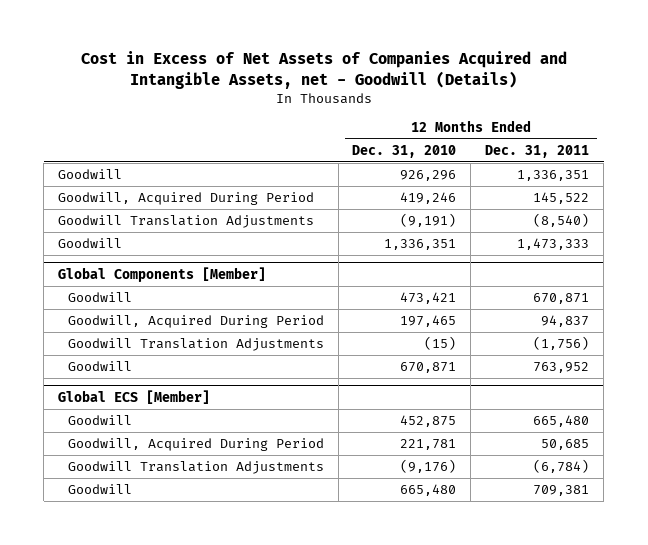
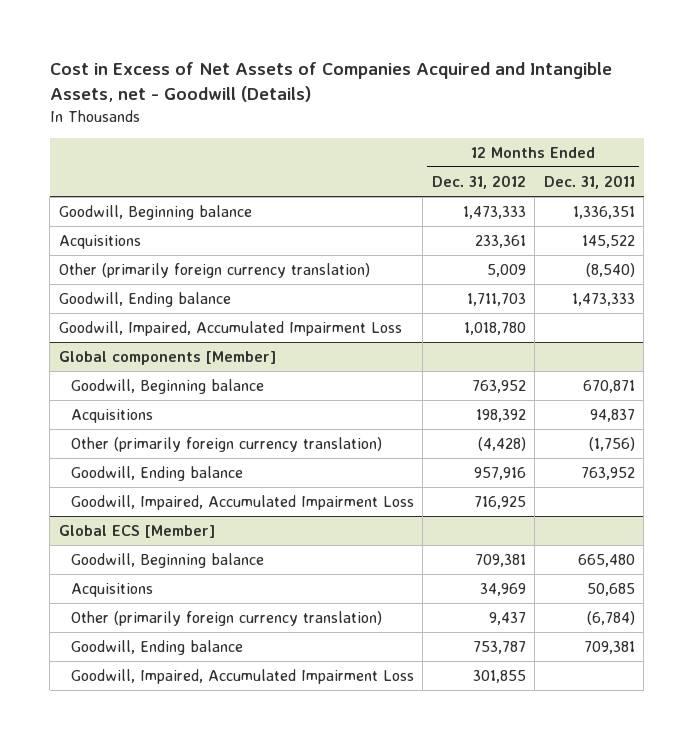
- | 12 Months Ended Dec. 31, 2010 | 12 Months Ended Dec. 31, 2011
+ | 12 Months Ended Dec. 31, 2012 | 12 Months Ended Dec. 31, 2011
- Goodwill | 926,296 | 1,336,351
- Goodwill, Acquired During Period | 419,246 | 145,522
- Goodwill Translation Adjustments | (9,191) | (8,540)
- Goodwill | 1,336,351 | 1,473,333
- Global Components [Member]
- Goodwill | 473,421 | 670,871
- Goodwill, Acquired During Period | 197,465 | 94,837
- Goodwill Translation Adjustments | (15) | (1,756)
- Goodwill | 670,871 | 763,952
+ Goodwill, Beginning balance | 1,473,333 | 1,336,351
+ Acquisitions | 233,361 | 145,522
+ Other (primarily foreign currency translation) | 5,009 | (8,540)
+ Goodwill, Ending balance | 1,711,703 | 1,473,333
+ Goodwill, Impaired, Accumulated Impairment Loss | 1,018,780 |
+ Global components [Member]
+ Goodwill, Beginning balance | 763,952 | 670,871
+ Acquisitions | 198,392 | 94,837
+ Other (primarily foreign currency translation) | (4,428) | (1,756)
+ Goodwill, Ending balance | 957,916 | 763,952
+ Goodwill, Impaired, Accumulated Impairment Loss | 716,925 |
@ Global ECS [Member]
- Goodwill | 452,875 | 665,480
- Goodwill, Acquired During Period | 221,781 | 50,685
- Goodwill Translation Adjustments | (9,176) | (6,784)
- Goodwill | 665,480 | 709,381
+ Goodwill, Beginning balance | 709,381 | 665,480
+ Acquisitions | 34,969 | 50,685
+ Other (primarily foreign currency translation) | 9,437 | (6,784)
+ Goodwill, Ending balance | 753,787 | 709,381
+ Goodwill, Impaired, Accumulated Impairment Loss | 301,855 |

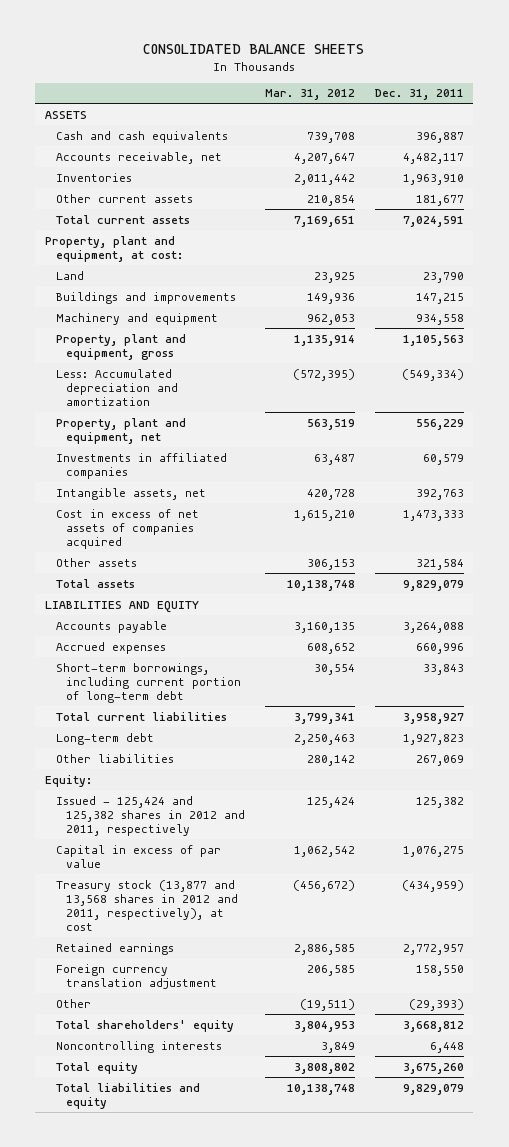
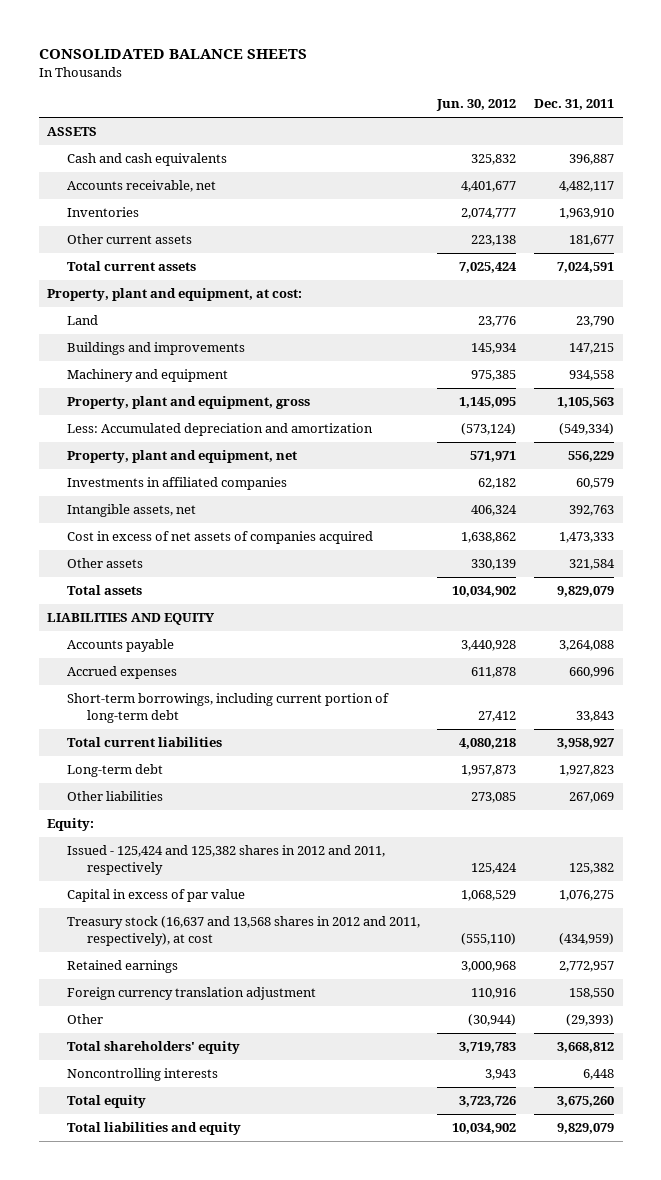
- | Mar. 31, 2012 | Dec. 31, 2011
+ | Jun. 30, 2012 | Dec. 31, 2011
- Treasury stock (13,877 and 13,568 shares in 2012 and 2011, respectively), at cost | (456,672) | (434,959)
+ Treasury stock (16,637 and 13,568 shares in 2012 and 2011, respectively), at cost | (555,110) | (434,959)

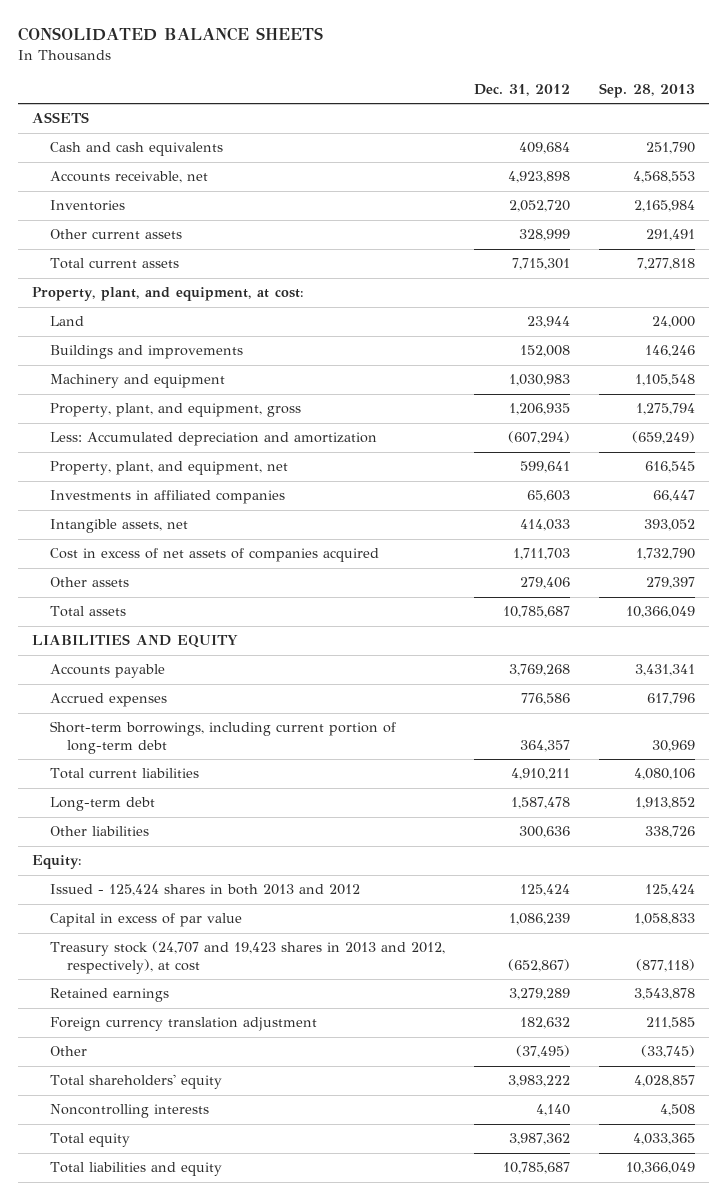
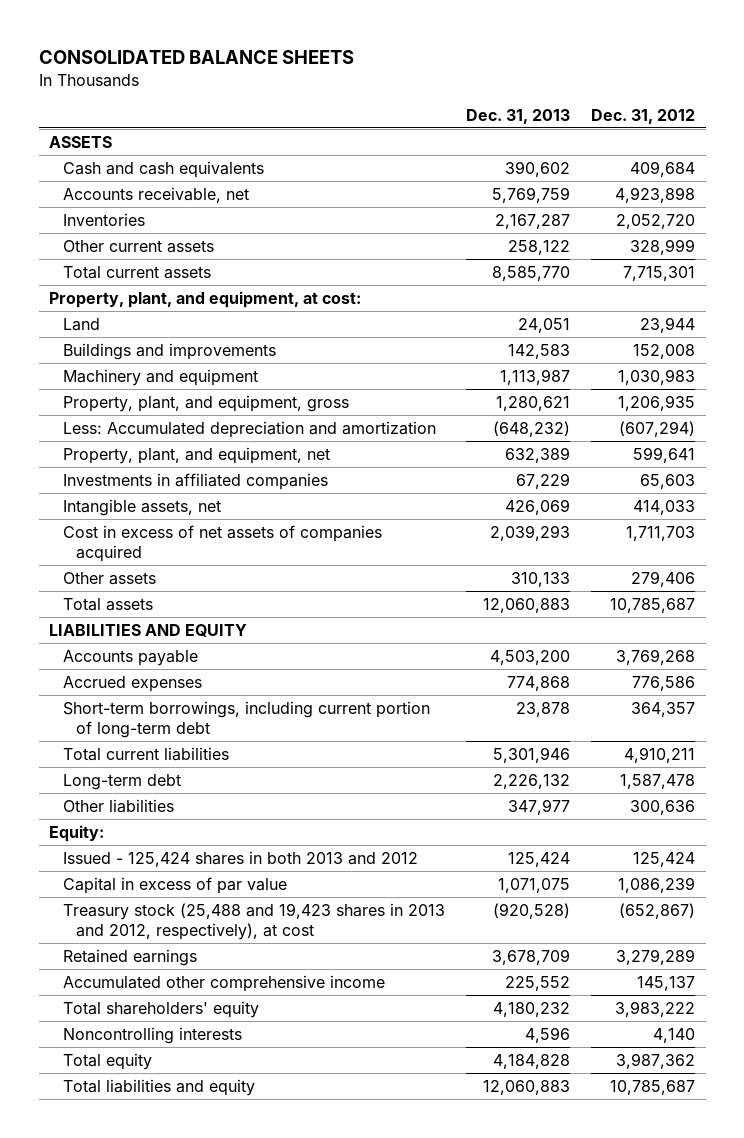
- | Dec. 31, 2012 | Sep. 28, 2013
+ | Dec. 31, 2013 | Dec. 31, 2012
- Treasury stock (24,707 and 19,423 shares in 2013 and 2012, respectively), at cost | (652,867) | (877,118)
+ Treasury stock (25,488 and 19,423 shares in 2013 and 2012, respectively), at cost | (920,528) | (652,867)
- Foreign currency translation adjustment | 182,632 | 211,585
- Other | (37,495) | (33,745)
+ Accumulated other comprehensive income | 225,552 | 145,137

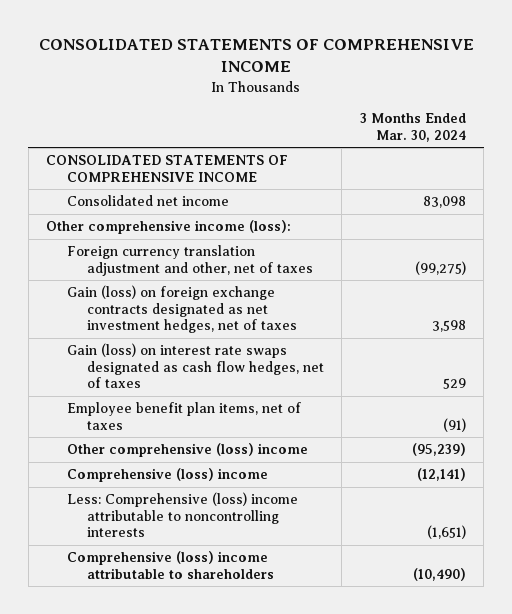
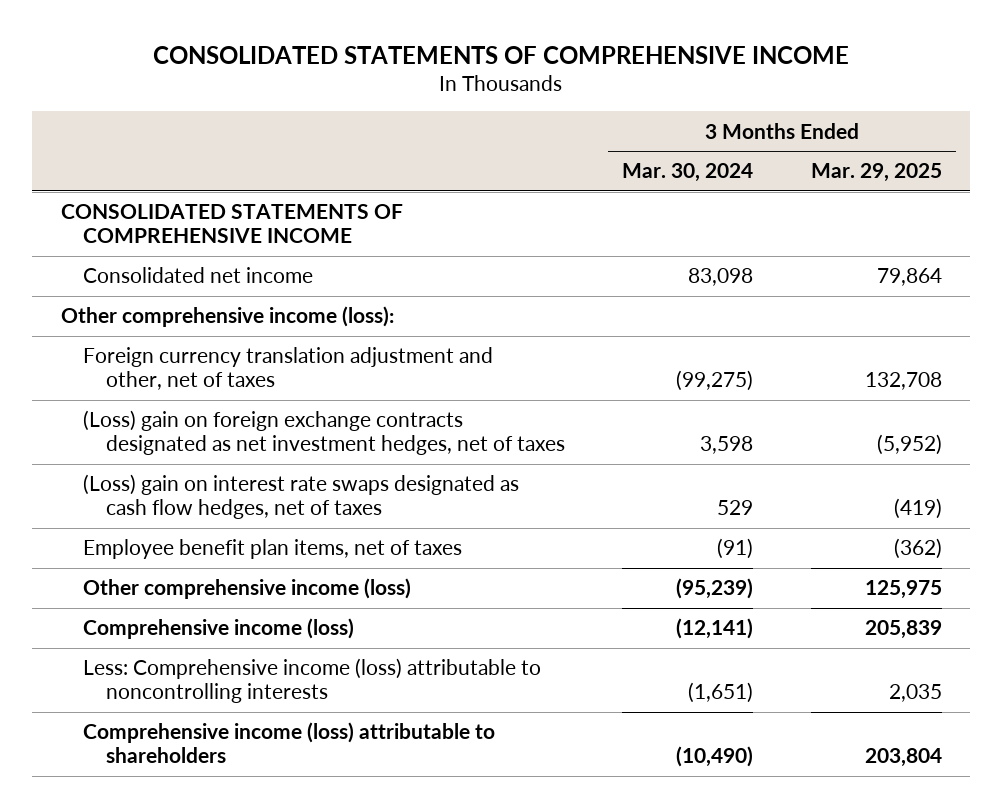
- | 3 Months Ended Mar. 30, 2024
+ | 3 Months Ended Mar. 30, 2024 | 3 Months Ended Mar. 29, 2025
- Gain (loss) on foreign exchange contracts designated as net investment hedges, net of taxes | 3,598
- Gain (loss) on interest rate swaps designated as cash flow hedges, net of taxes | 529
+ (Loss) gain on foreign exchange contracts designated as net investment hedges, net of taxes | 3,598 | (5,952)
+ (Loss) gain on interest rate swaps designated as cash flow hedges, net of taxes | 529 | (419)
- Other comprehensive (loss) income | (95,239)
- Comprehensive (loss) income | (12,141)
- Less: Comprehensive (loss) income attributable to noncontrolling interests | (1,651)
- Comprehensive (loss) income attributable to shareholders | (10,490)
+ Other comprehensive income (loss) | (95,239) | 125,975
+ Comprehensive income (loss) | (12,141) | 205,839
+ Less: Comprehensive income (loss) attributable to noncontrolling interests | (1,651) | 2,035
+ Comprehensive income (loss) attributable to shareholders | (10,490) | 203,804

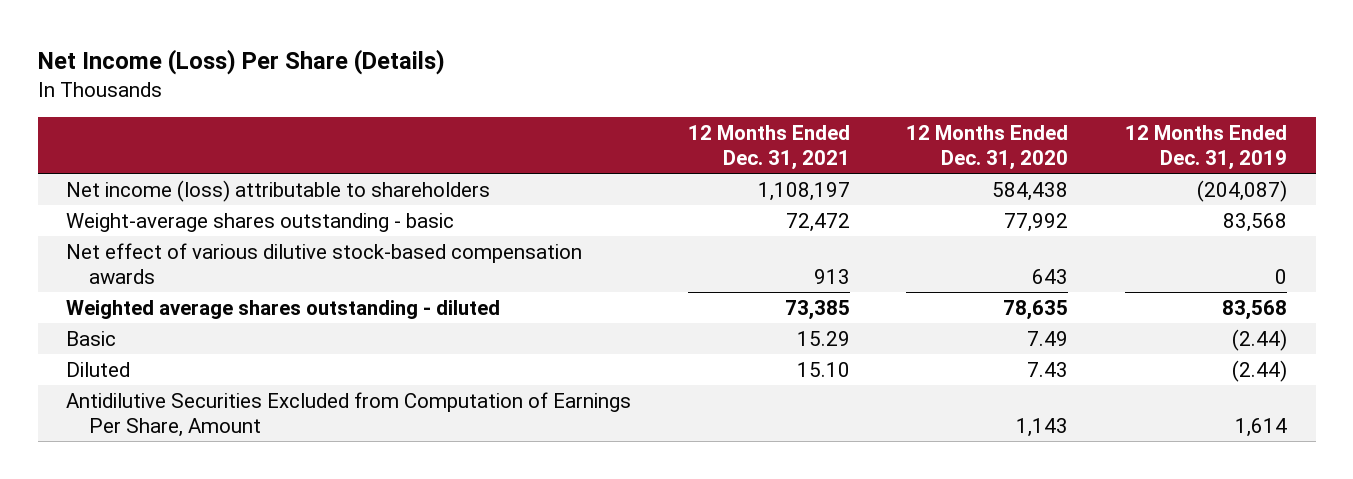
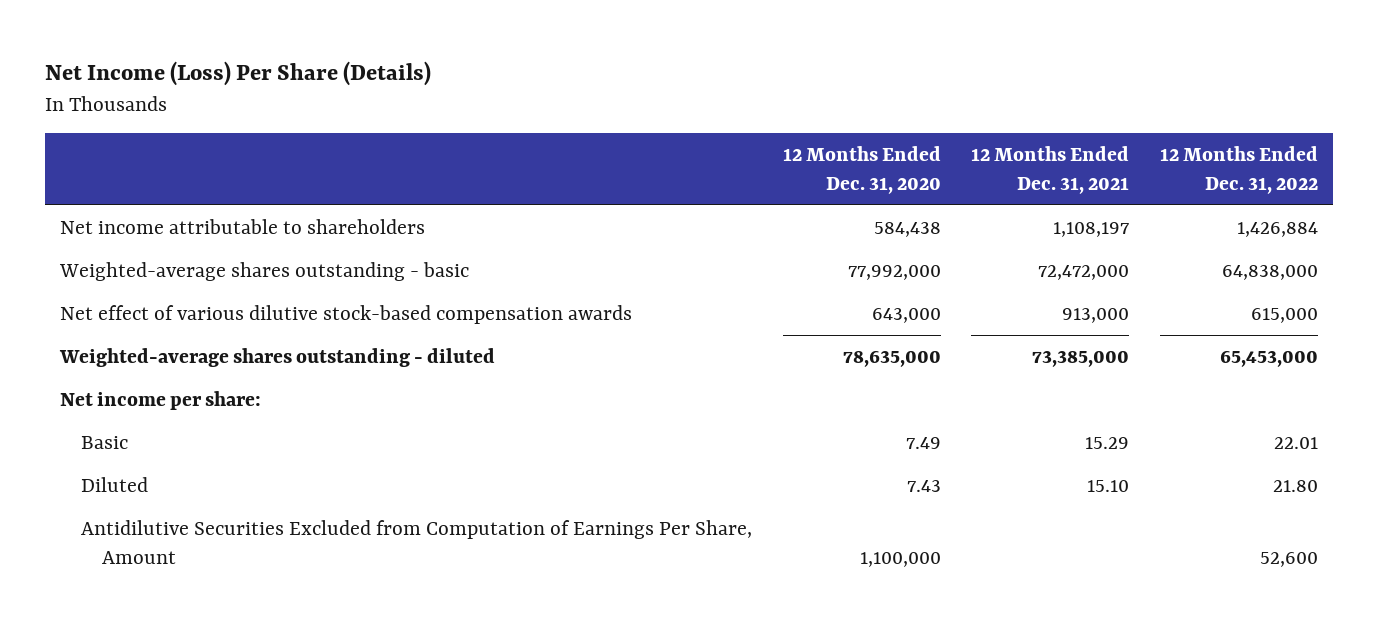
- | 12 Months Ended Dec. 31, 2021 | 12 Months Ended Dec. 31, 2020 | 12 Months Ended Dec. 31, 2019
+ | 12 Months Ended Dec. 31, 2020 | 12 Months Ended Dec. 31, 2021 | 12 Months Ended Dec. 31, 2022
- Net income (loss) attributable to shareholders | 1,108,197 | 584,438 | (204,087)
- Weight-average shares outstanding - basic | 72,472 | 77,992 | 83,568
- Net effect of various dilutive stock-based compensation awards | 913 | 643 | 0
- Weighted average shares outstanding - diluted | 73,385 | 78,635 | 83,568
+ Net income attributable to shareholders | 584,438 | 1,108,197 | 1,426,884
+ Weighted-average shares outstanding - basic | 77,992,000 | 72,472,000 | 64,838,000
+ Net effect of various dilutive stock-based compensation awards | 643,000 | 913,000 | 615,000
+ Weighted-average shares outstanding - diluted | 78,635,000 | 73,385,000 | 65,453,000
+ Net income per share:
- Antidilutive Securities Excluded from Computation of Earnings Per Share, Amount | | 1,143 | 1,614
+ Antidilutive Securities Excluded from Computation of Earnings Per Share, Amount | 1,100,000 | | 52,600

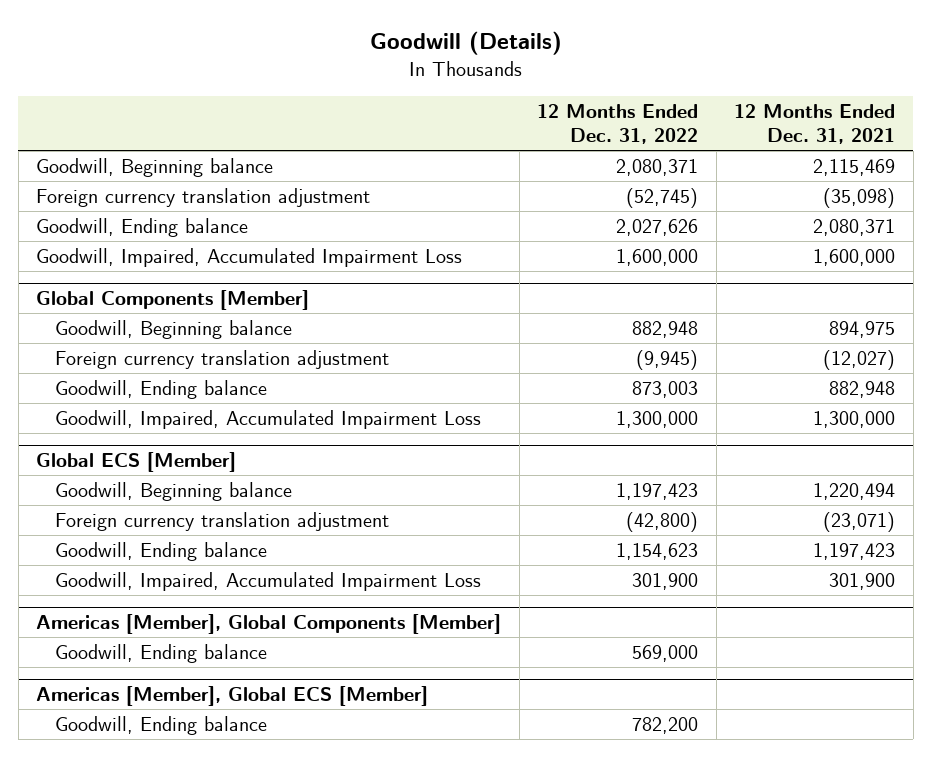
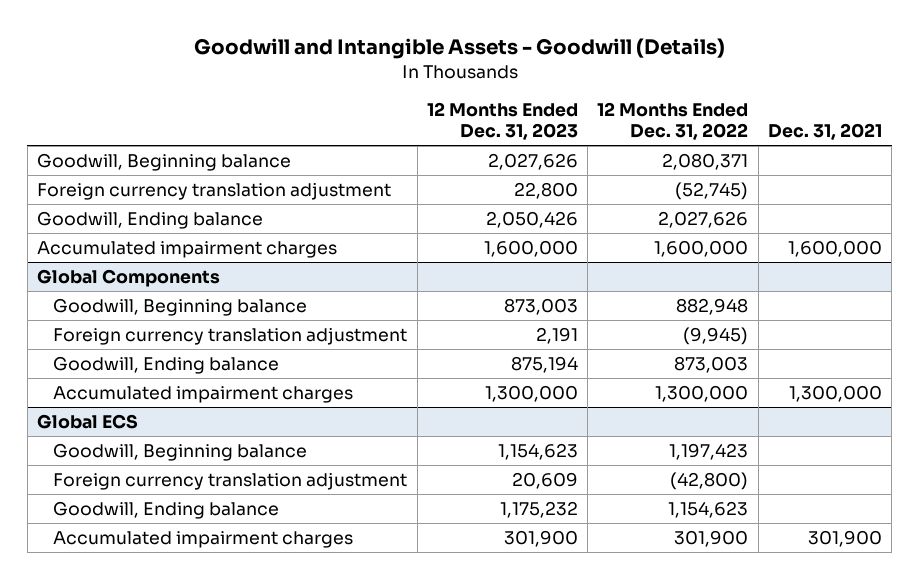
- Goodwill (Details)
+ Goodwill and Intangible Assets - Goodwill (Details)
- | 12 Months Ended Dec. 31, 2022 | 12 Months Ended Dec. 31, 2021
+ | 12 Months Ended Dec. 31, 2023 | 12 Months Ended Dec. 31, 2022 | Dec. 31, 2021
- Goodwill, Impaired, Accumulated Impairment Loss | 1,600,000 | 1,600,000
- Global Components [Member]
+ Accumulated impairment charges | 1,600,000 | 1,600,000 | 1,600,000
+ Global Components
- Goodwill, Impaired, Accumulated Impairment Loss | 1,300,000 | 1,300,000
- Global ECS [Member]
+ Accumulated impairment charges | 1,300,000 | 1,300,000 | 1,300,000
+ Global ECS
- Goodwill, Impaired, Accumulated Impairment Loss | 301,900 | 301,900
- Americas [Member], Global Components [Member]
- Goodwill, Ending balance | 569,000 |
- Americas [Member], Global ECS [Member]
- Goodwill, Ending balance | 782,200 |
+ Accumulated impairment charges | 301,900 | 301,900 | 301,900

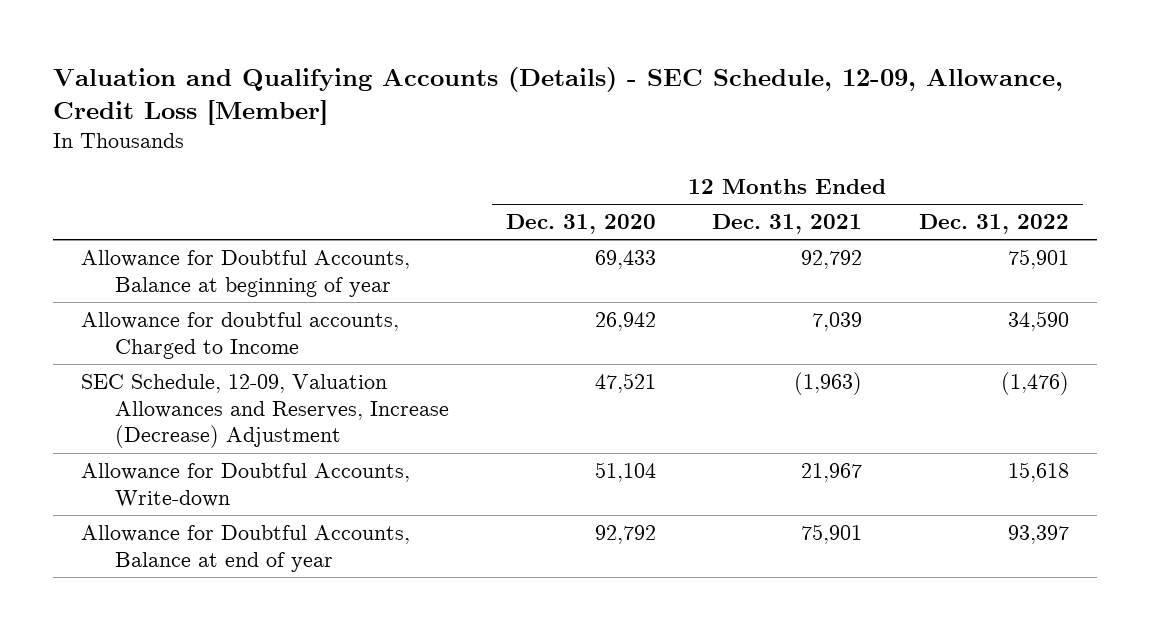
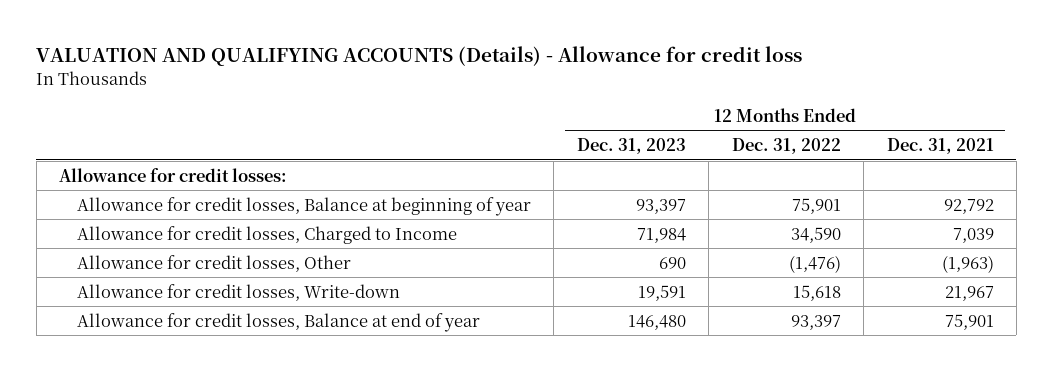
- Valuation and Qualifying Accounts (Details) - SEC Schedule, 12-09, Allowance, Credit Loss [Member]
+ VALUATION AND QUALIFYING ACCOUNTS (Details) - Allowance for credit loss
- | 12 Months Ended Dec. 31, 2020 | 12 Months Ended Dec. 31, 2021 | 12 Months Ended Dec. 31, 2022
+ | 12 Months Ended Dec. 31, 2023 | 12 Months Ended Dec. 31, 2022 | 12 Months Ended Dec. 31, 2021
- Allowance for Doubtful Accounts, Balance at beginning of year | 69,433 | 92,792 | 75,901
- Allowance for doubtful accounts, Charged to Income | 26,942 | 7,039 | 34,590
- SEC Schedule, 12-09, Valuation Allowances and Reserves, Increase (Decrease) Adjustment | 47,521 | (1,963) | (1,476)
- Allowance for Doubtful Accounts, Write-down | 51,104 | 21,967 | 15,618
- Allowance for Doubtful Accounts, Balance at end of year | 92,792 | 75,901 | 93,397
+ Allowance for credit losses:
+ Allowance for credit losses, Balance at beginning of year | 93,397 | 75,901 | 92,792
+ Allowance for credit losses, Charged to Income | 71,984 | 34,590 | 7,039
+ Allowance for credit losses, Other | 690 | (1,476) | (1,963)
+ Allowance for credit losses, Write-down | 19,591 | 15,618 | 21,967
+ Allowance for credit losses, Balance at end of year | 146,480 | 93,397 | 75,901

